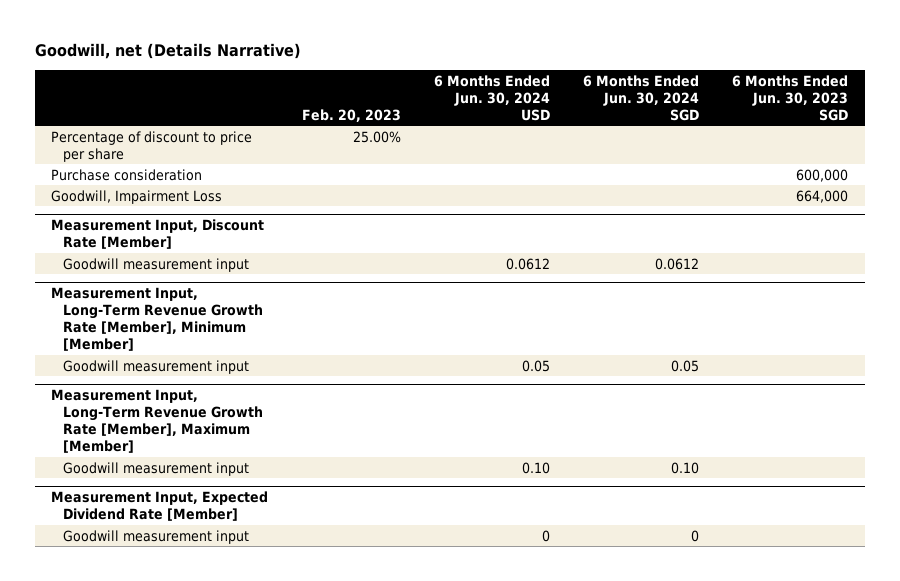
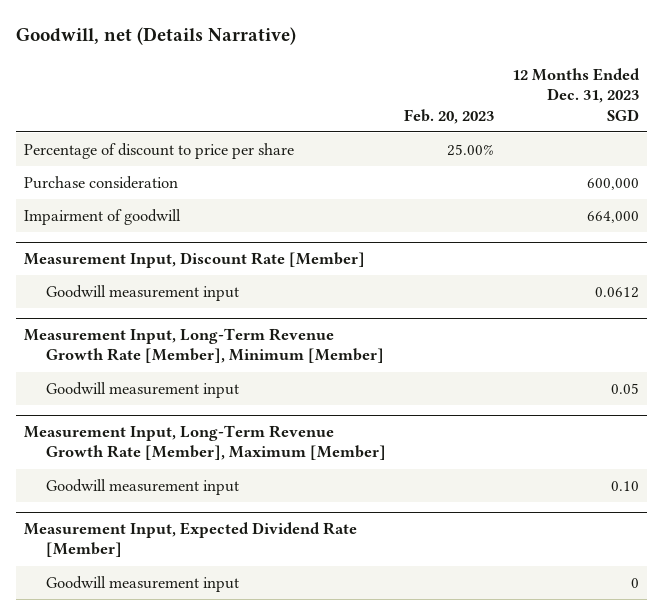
- | Feb. 20, 2023 | 6 Months Ended Jun. 30, 2024 USD | 6 Months Ended Jun. 30, 2024 SGD | 6 Months Ended Jun. 30, 2023 SGD
+ | Feb. 20, 2023 | 12 Months Ended Dec. 31, 2023 SGD
- Goodwill, Impairment Loss | | | | 664,000
+ Impairment of goodwill | | 664,000

